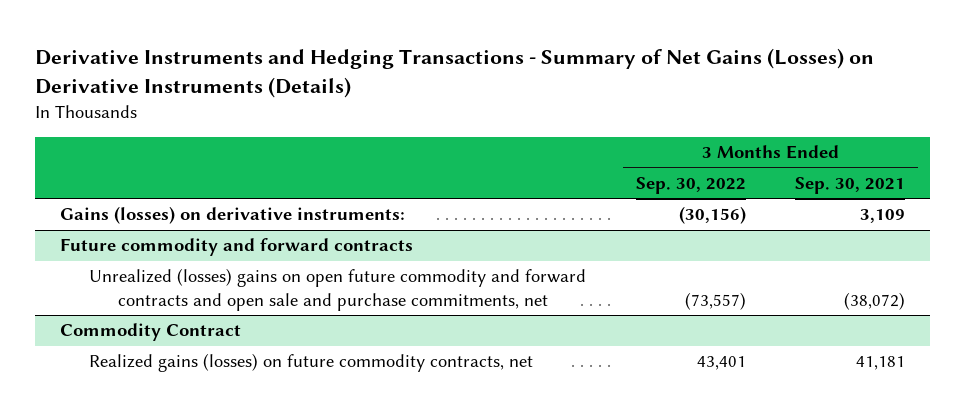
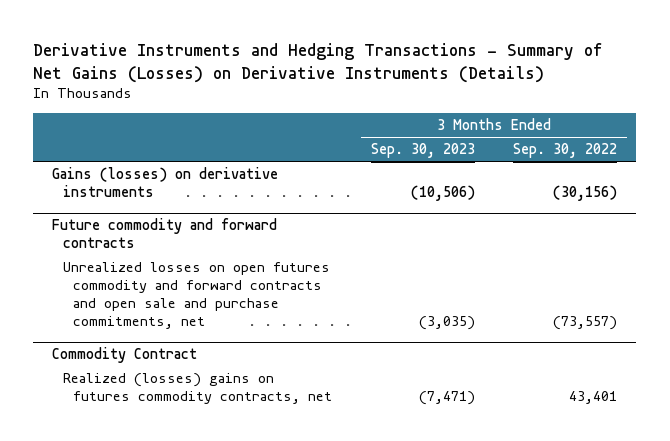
- | 3 Months Ended Sep. 30, 2022 | 3 Months Ended Sep. 30, 2021
+ | 3 Months Ended Sep. 30, 2023 | 3 Months Ended Sep. 30, 2022
- Gains (losses) on derivative instruments: | (30,156) | 3,109
+ Gains (losses) on derivative instruments | (10,506) | (30,156)
@ Future commodity and forward contracts
- Unrealized (losses) gains on open future commodity and forward contracts and open sale and purchase commitments, net | (73,557) | (38,072)
+ Unrealized losses on open futures commodity and forward contracts and open sale and purchase commitments, net | (3,035) | (73,557)
@ Commodity Contract
- Realized gains (losses) on future commodity contracts, net | 43,401 | 41,181
+ Realized (losses) gains on futures commodity contracts, net | (7,471) | 43,401

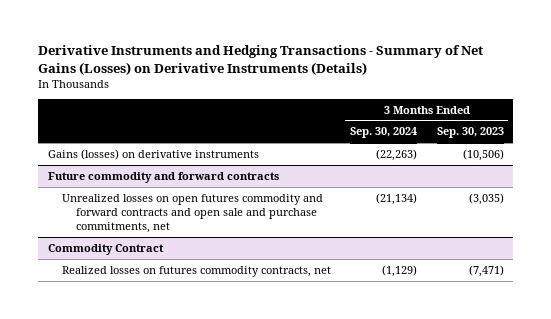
- | 3 Months Ended Sep. 30, 2023 | 3 Months Ended Sep. 30, 2022
+ | 3 Months Ended Sep. 30, 2024 | 3 Months Ended Sep. 30, 2023
@ Commodity Contract
- Realized (losses) gains on futures commodity contracts, net | (7,471) | 43,401
+ Realized losses on futures commodity contracts, net | (1,129) | (7,471)

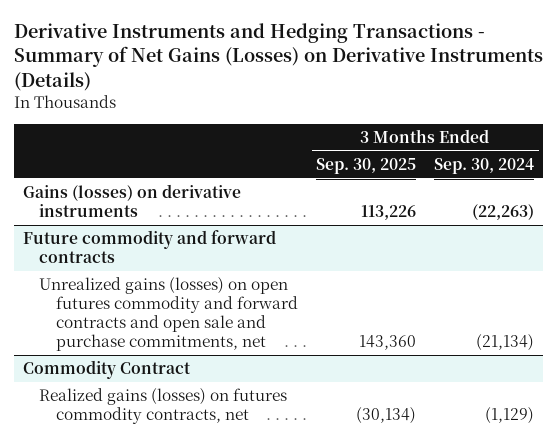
- | 3 Months Ended Sep. 30, 2024 | 3 Months Ended Sep. 30, 2023
+ | 3 Months Ended Sep. 30, 2025 | 3 Months Ended Sep. 30, 2024
@ Future commodity and forward contracts
- Unrealized losses on open futures commodity and forward contracts and open sale and purchase commitments, net | (21,134) | (3,035)
+ Unrealized gains (losses) on open futures commodity and forward contracts and open sale and purchase commitments, net | 143,360 | (21,134)
@ Commodity Contract
- Realized losses on futures commodity contracts, net | (1,129) | (7,471)
+ Realized gains (losses) on futures commodity contracts, net | (30,134) | (1,129)

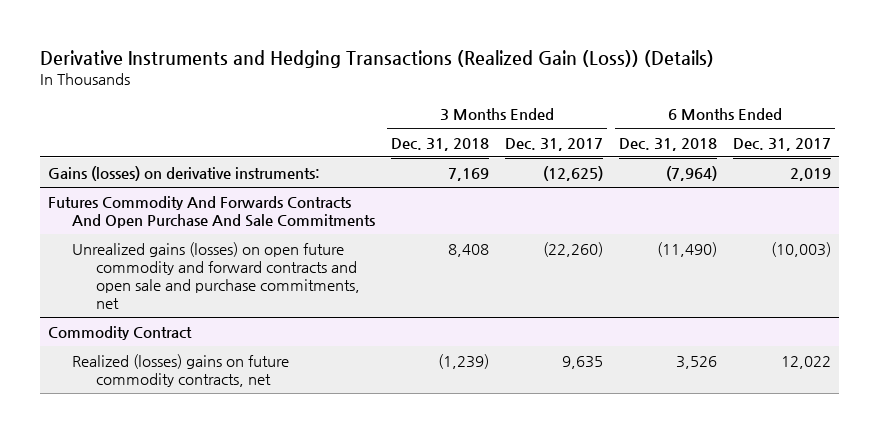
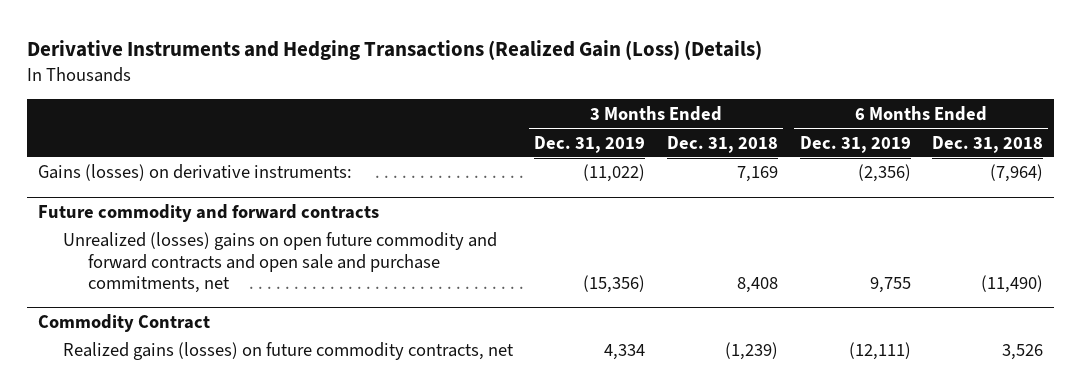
- Derivative Instruments and Hedging Transactions (Realized Gain (Loss)) (Details)
+ Derivative Instruments and Hedging Transactions (Realized Gain (Loss) (Details)
- | 3 Months Ended Dec. 31, 2018 | 3 Months Ended Dec. 31, 2017 | 6 Months Ended Dec. 31, 2018 | 6 Months Ended Dec. 31, 2017
+ | 3 Months Ended Dec. 31, 2019 | 3 Months Ended Dec. 31, 2018 | 6 Months Ended Dec. 31, 2019 | 6 Months Ended Dec. 31, 2018
- Futures Commodity And Forwards Contracts And Open Purchase And Sale Commitments
- Unrealized gains (losses) on open future commodity and forward contracts and open sale and purchase commitments, net | 8,408 | (22,260) | (11,490) | (10,003)
+ Future commodity and forward contracts
+ Unrealized (losses) gains on open future commodity and forward contracts and open sale and purchase commitments, net | (15,356) | 8,408 | 9,755 | (11,490)
@ Commodity Contract
- Realized (losses) gains on future commodity contracts, net | (1,239) | 9,635 | 3,526 | 12,022
+ Realized gains (losses) on future commodity contracts, net | 4,334 | (1,239) | (12,111) | 3,526

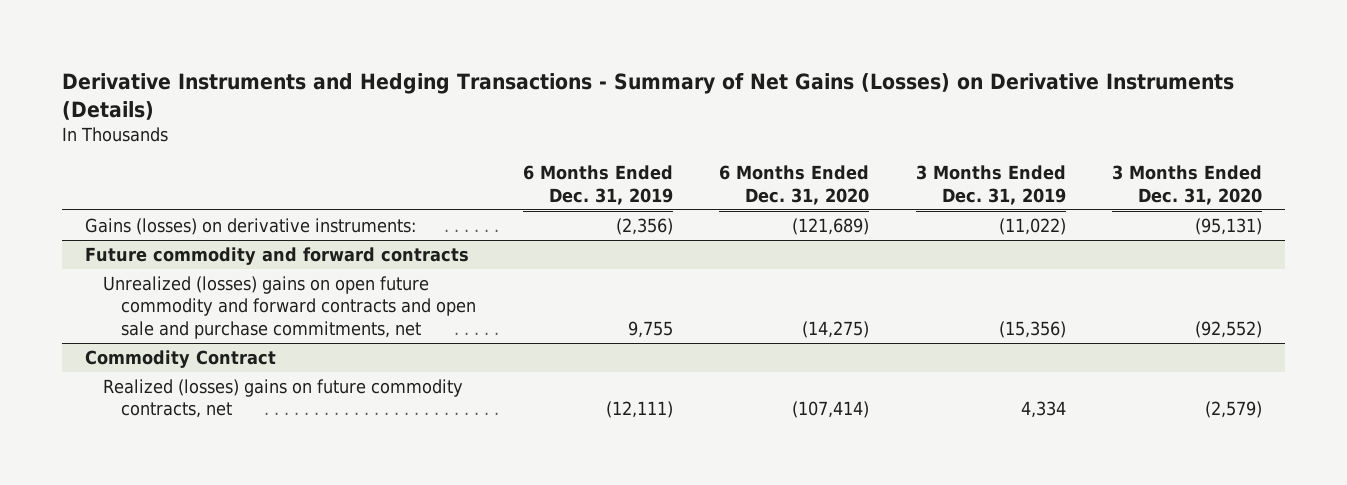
- Derivative Instruments and Hedging Transactions (Realized Gain (Loss) (Details)
+ Derivative Instruments and Hedging Transactions - Summary of Net Gains (Losses) on Derivative Instruments (Details)
- | 3 Months Ended Dec. 31, 2019 | 3 Months Ended Dec. 31, 2018 | 6 Months Ended Dec. 31, 2019 | 6 Months Ended Dec. 31, 2018
+ | 6 Months Ended Dec. 31, 2019 | 6 Months Ended Dec. 31, 2020 | 3 Months Ended Dec. 31, 2019 | 3 Months Ended Dec. 31, 2020
@ Commodity Contract
- Realized gains (losses) on future commodity contracts, net | 4,334 | (1,239) | (12,111) | 3,526
+ Realized (losses) gains on future commodity contracts, net | (12,111) | (107,414) | 4,334 | (2,579)

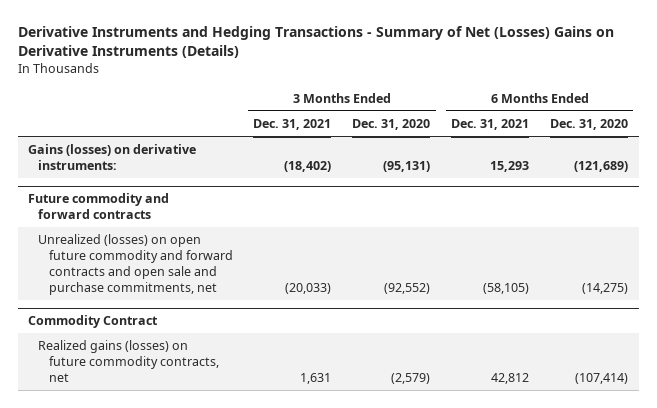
- Derivative Instruments and Hedging Transactions - Summary of Net Gains (Losses) on Derivative Instruments (Details)
+ Derivative Instruments and Hedging Transactions - Summary of Net (Losses) Gains on Derivative Instruments (Details)
- | 6 Months Ended Dec. 31, 2019 | 6 Months Ended Dec. 31, 2020 | 3 Months Ended Dec. 31, 2019 | 3 Months Ended Dec. 31, 2020
+ | 3 Months Ended Dec. 31, 2021 | 3 Months Ended Dec. 31, 2020 | 6 Months Ended Dec. 31, 2021 | 6 Months Ended Dec. 31, 2020
@ Future commodity and forward contracts
- Unrealized (losses) gains on open future commodity and forward contracts and open sale and purchase commitments, net | 9,755 | (14,275) | (15,356) | (92,552)
+ Unrealized (losses) on open future commodity and forward contracts and open sale and purchase commitments, net | (20,033) | (92,552) | (58,105) | (14,275)
@ Commodity Contract
- Realized (losses) gains on future commodity contracts, net | (12,111) | (107,414) | 4,334 | (2,579)
+ Realized gains (losses) on future commodity contracts, net | 1,631 | (2,579) | 42,812 | (107,414)

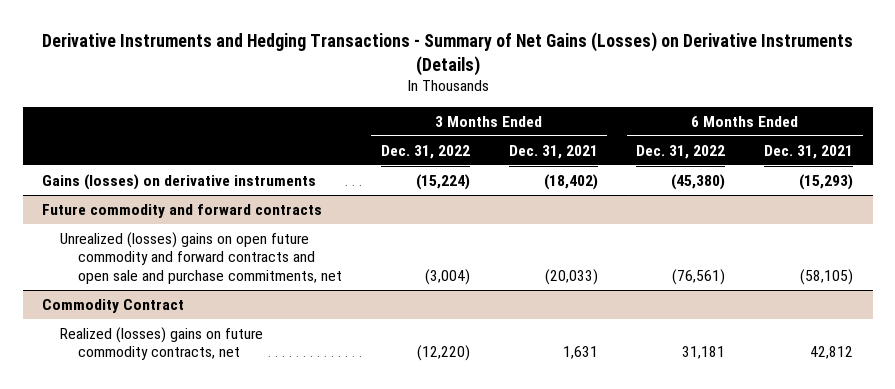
- Derivative Instruments and Hedging Transactions - Summary of Net (Losses) Gains on Derivative Instruments (Details)
+ Derivative Instruments and Hedging Transactions - Summary of Net Gains (Losses) on Derivative Instruments (Details)
- | 3 Months Ended Dec. 31, 2021 | 3 Months Ended Dec. 31, 2020 | 6 Months Ended Dec. 31, 2021 | 6 Months Ended Dec. 31, 2020
+ | 3 Months Ended Dec. 31, 2022 | 3 Months Ended Dec. 31, 2021 | 6 Months Ended Dec. 31, 2022 | 6 Months Ended Dec. 31, 2021
- Gains (losses) on derivative instruments: | (18,402) | (95,131) | 15,293 | (121,689)
+ Gains (losses) on derivative instruments | (15,224) | (18,402) | (45,380) | (15,293)
@ Future commodity and forward contracts
- Unrealized (losses) on open future commodity and forward contracts and open sale and purchase commitments, net | (20,033) | (92,552) | (58,105) | (14,275)
+ Unrealized (losses) gains on open future commodity and forward contracts and open sale and purchase commitments, net | (3,004) | (20,033) | (76,561) | (58,105)
@ Commodity Contract
- Realized gains (losses) on future commodity contracts, net | 1,631 | (2,579) | 42,812 | (107,414)
+ Realized (losses) gains on future commodity contracts, net | (12,220) | 1,631 | 31,181 | 42,812

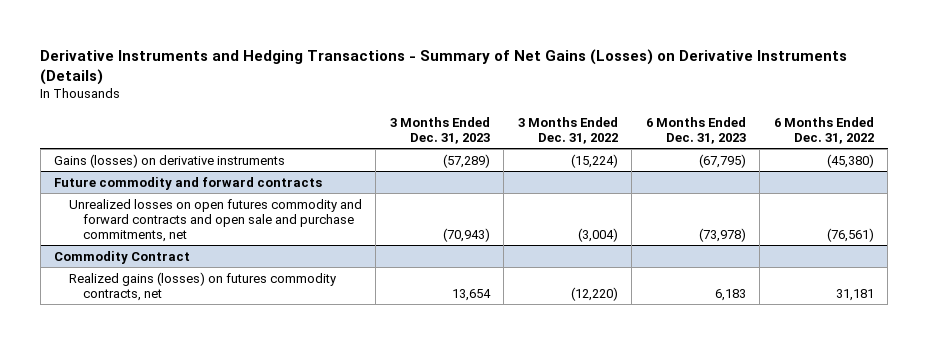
- | 3 Months Ended Dec. 31, 2022 | 3 Months Ended Dec. 31, 2021 | 6 Months Ended Dec. 31, 2022 | 6 Months Ended Dec. 31, 2021
+ | 3 Months Ended Dec. 31, 2023 | 3 Months Ended Dec. 31, 2022 | 6 Months Ended Dec. 31, 2023 | 6 Months Ended Dec. 31, 2022
@ Future commodity and forward contracts
- Unrealized (losses) gains on open future commodity and forward contracts and open sale and purchase commitments, net | (3,004) | (20,033) | (76,561) | (58,105)
+ Unrealized losses on open futures commodity and forward contracts and open sale and purchase commitments, net | (70,943) | (3,004) | (73,978) | (76,561)
@ Commodity Contract
- Realized (losses) gains on future commodity contracts, net | (12,220) | 1,631 | 31,181 | 42,812
+ Realized gains (losses) on futures commodity contracts, net | 13,654 | (12,220) | 6,183 | 31,181

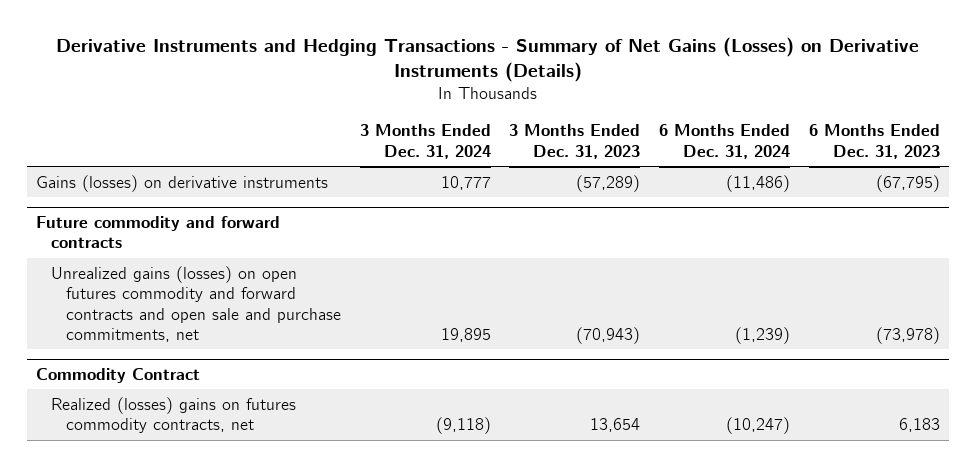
- | 3 Months Ended Dec. 31, 2023 | 3 Months Ended Dec. 31, 2022 | 6 Months Ended Dec. 31, 2023 | 6 Months Ended Dec. 31, 2022
+ | 3 Months Ended Dec. 31, 2024 | 3 Months Ended Dec. 31, 2023 | 6 Months Ended Dec. 31, 2024 | 6 Months Ended Dec. 31, 2023
@ Future commodity and forward contracts
- Unrealized losses on open futures commodity and forward contracts and open sale and purchase commitments, net | (70,943) | (3,004) | (73,978) | (76,561)
+ Unrealized gains (losses) on open futures commodity and forward contracts and open sale and purchase commitments, net | 19,895 | (70,943) | (1,239) | (73,978)
@ Commodity Contract
- Realized gains (losses) on futures commodity contracts, net | 13,654 | (12,220) | 6,183 | 31,181
+ Realized (losses) gains on futures commodity contracts, net | (9,118) | 13,654 | (10,247) | 6,183

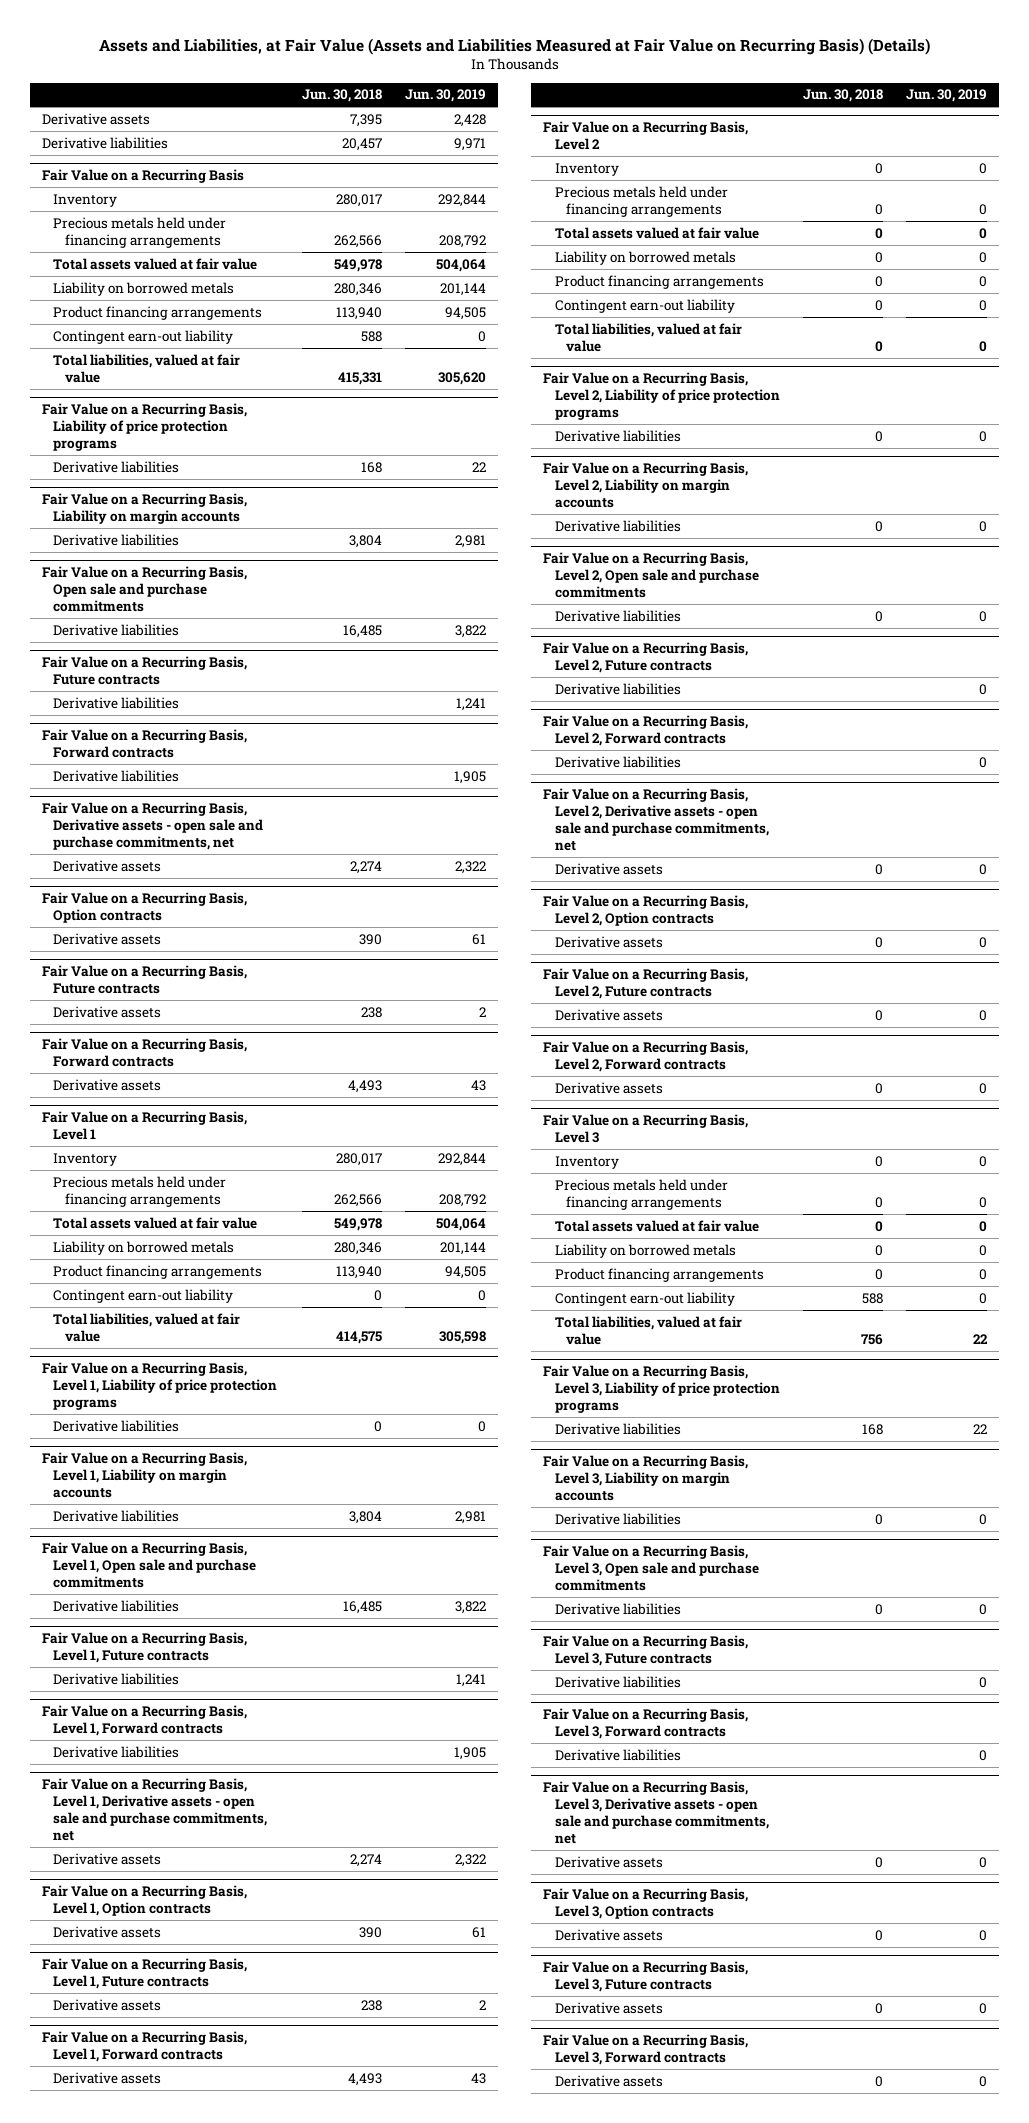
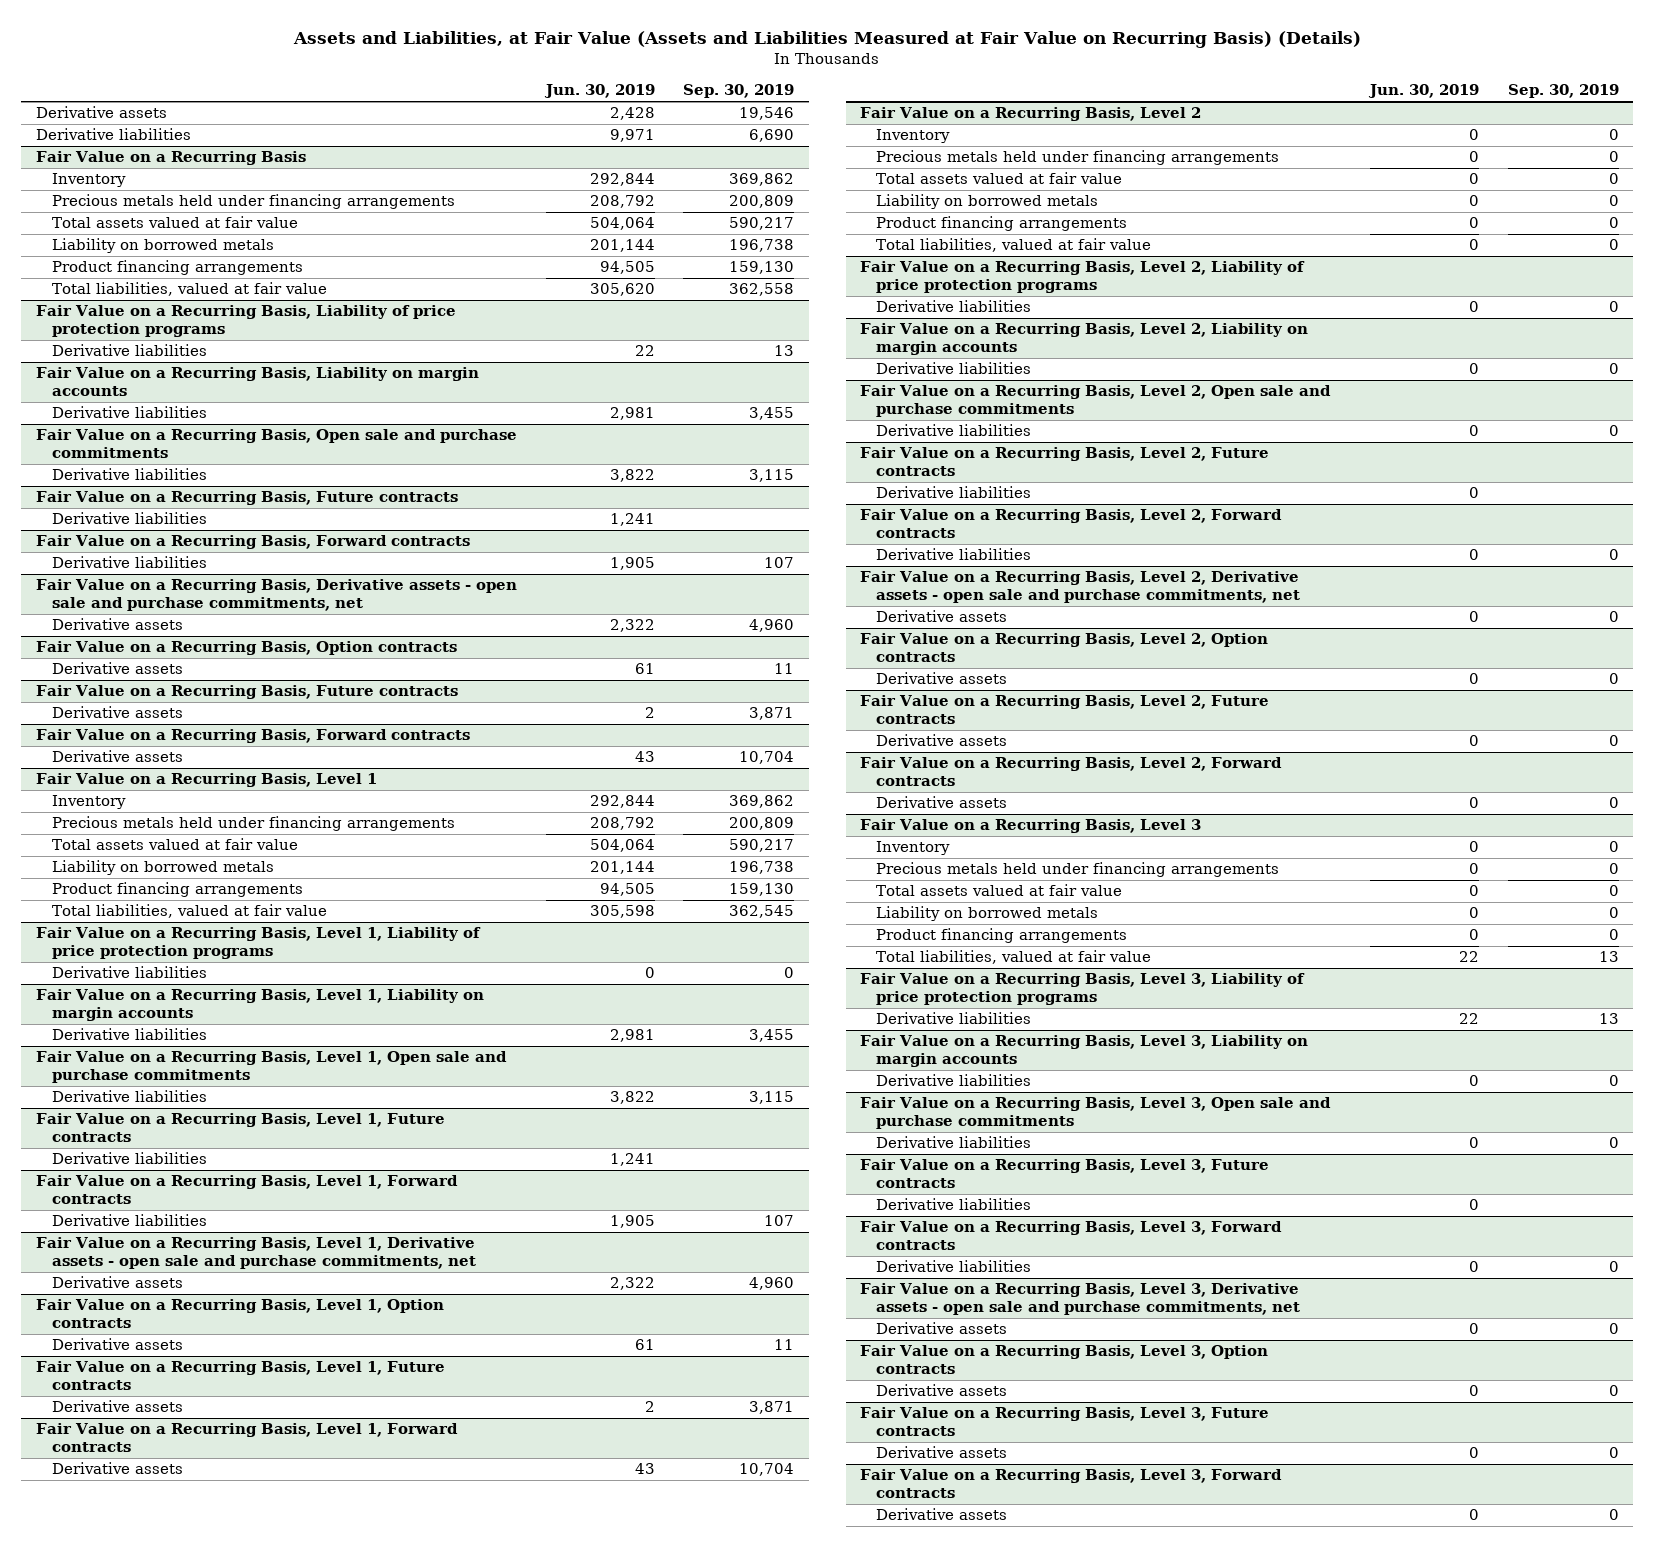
- | Jun. 30, 2018 | Jun. 30, 2019
+ | Jun. 30, 2019 | Sep. 30, 2019
@ Fair Value on a Recurring Basis
- Contingent earn-out liability | 588 | 0
@ Fair Value on a Recurring Basis, Level 1
- Contingent earn-out liability | 0 | 0
@ Fair Value on a Recurring Basis, Level 2
- Contingent earn-out liability | 0 | 0
@ Fair Value on a Recurring Basis, Level 3
- Contingent earn-out liability | 588 | 0

